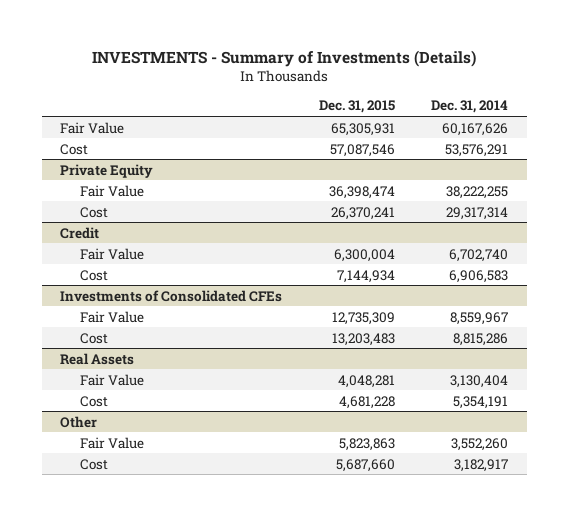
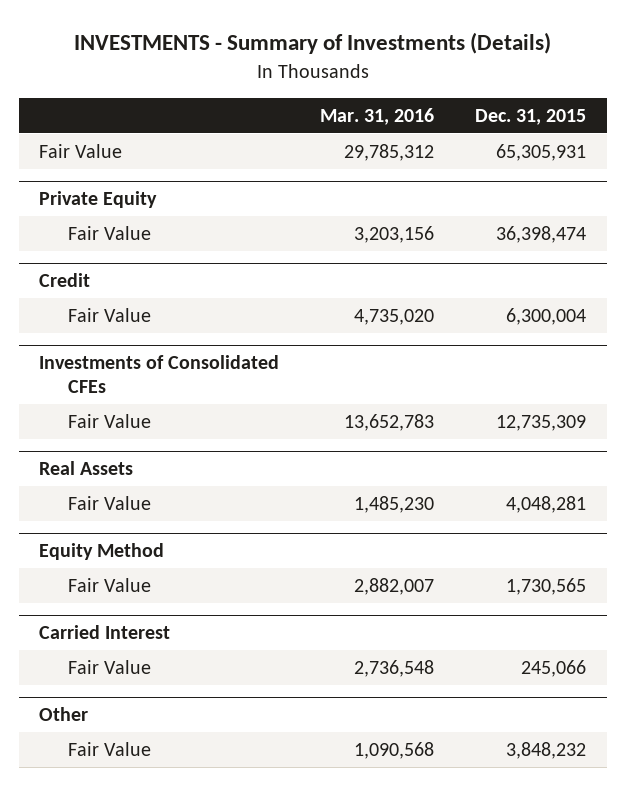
- | Dec. 31, 2015 | Dec. 31, 2014
+ | Mar. 31, 2016 | Dec. 31, 2015
- Cost | 57,087,546 | 53,576,291
@ Private Equity
- Cost | 26,370,241 | 29,317,314
@ Credit
- Cost | 7,144,934 | 6,906,583
@ Investments of Consolidated CFEs
- Cost | 13,203,483 | 8,815,286
@ Real Assets
- Cost | 4,681,228 | 5,354,191
+ Equity Method
+ Fair Value | 2,882,007 | 1,730,565
+ Carried Interest
+ Fair Value | 2,736,548 | 245,066
@ Other
- Fair Value | 5,823,863 | 3,552,260
- Cost | 5,687,660 | 3,182,917
+ Fair Value | 1,090,568 | 3,848,232

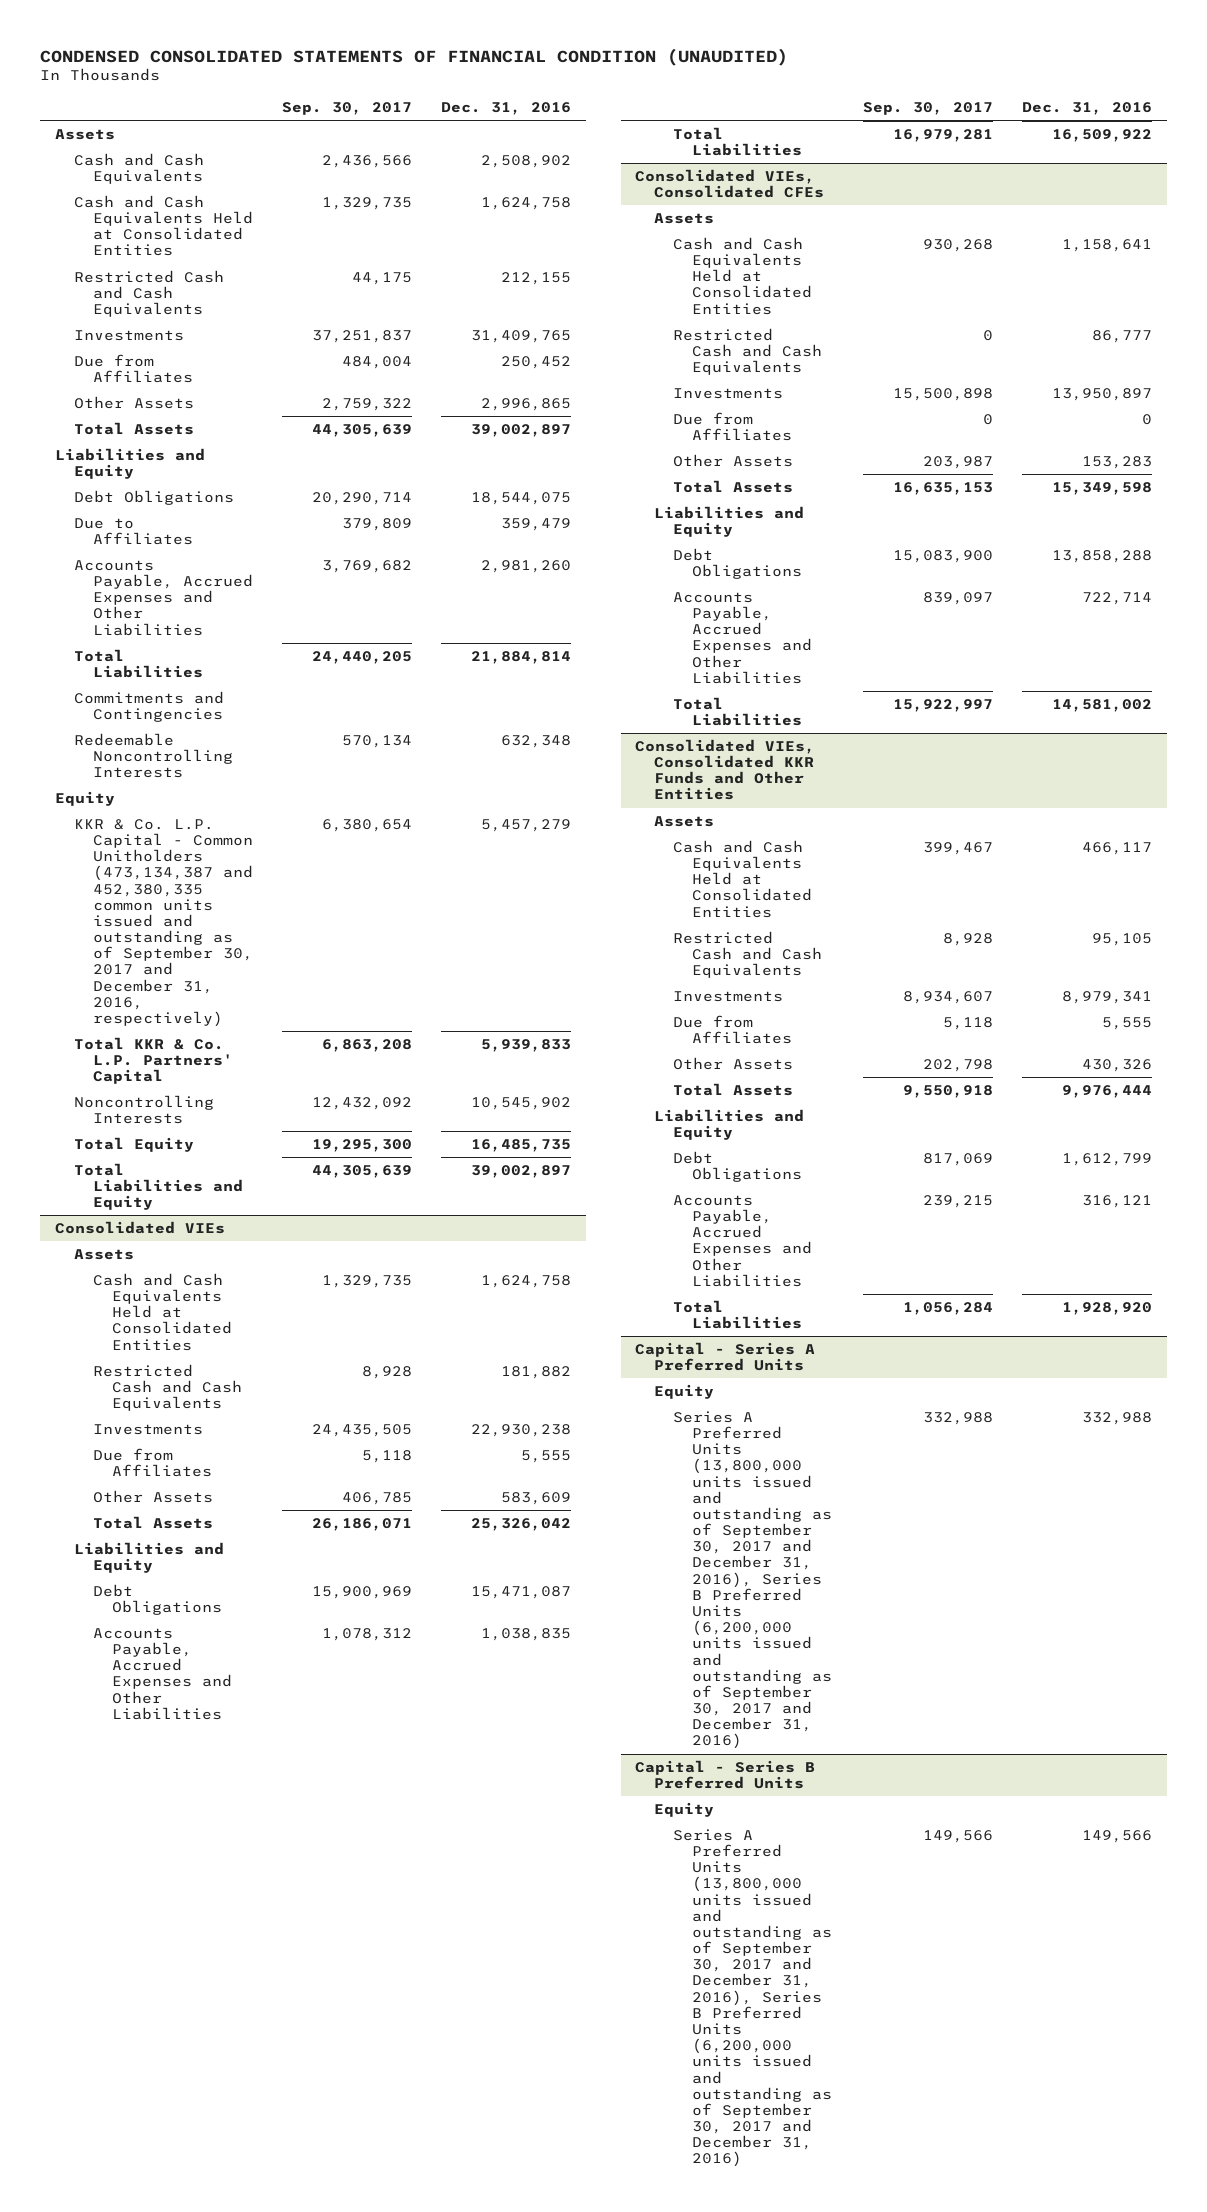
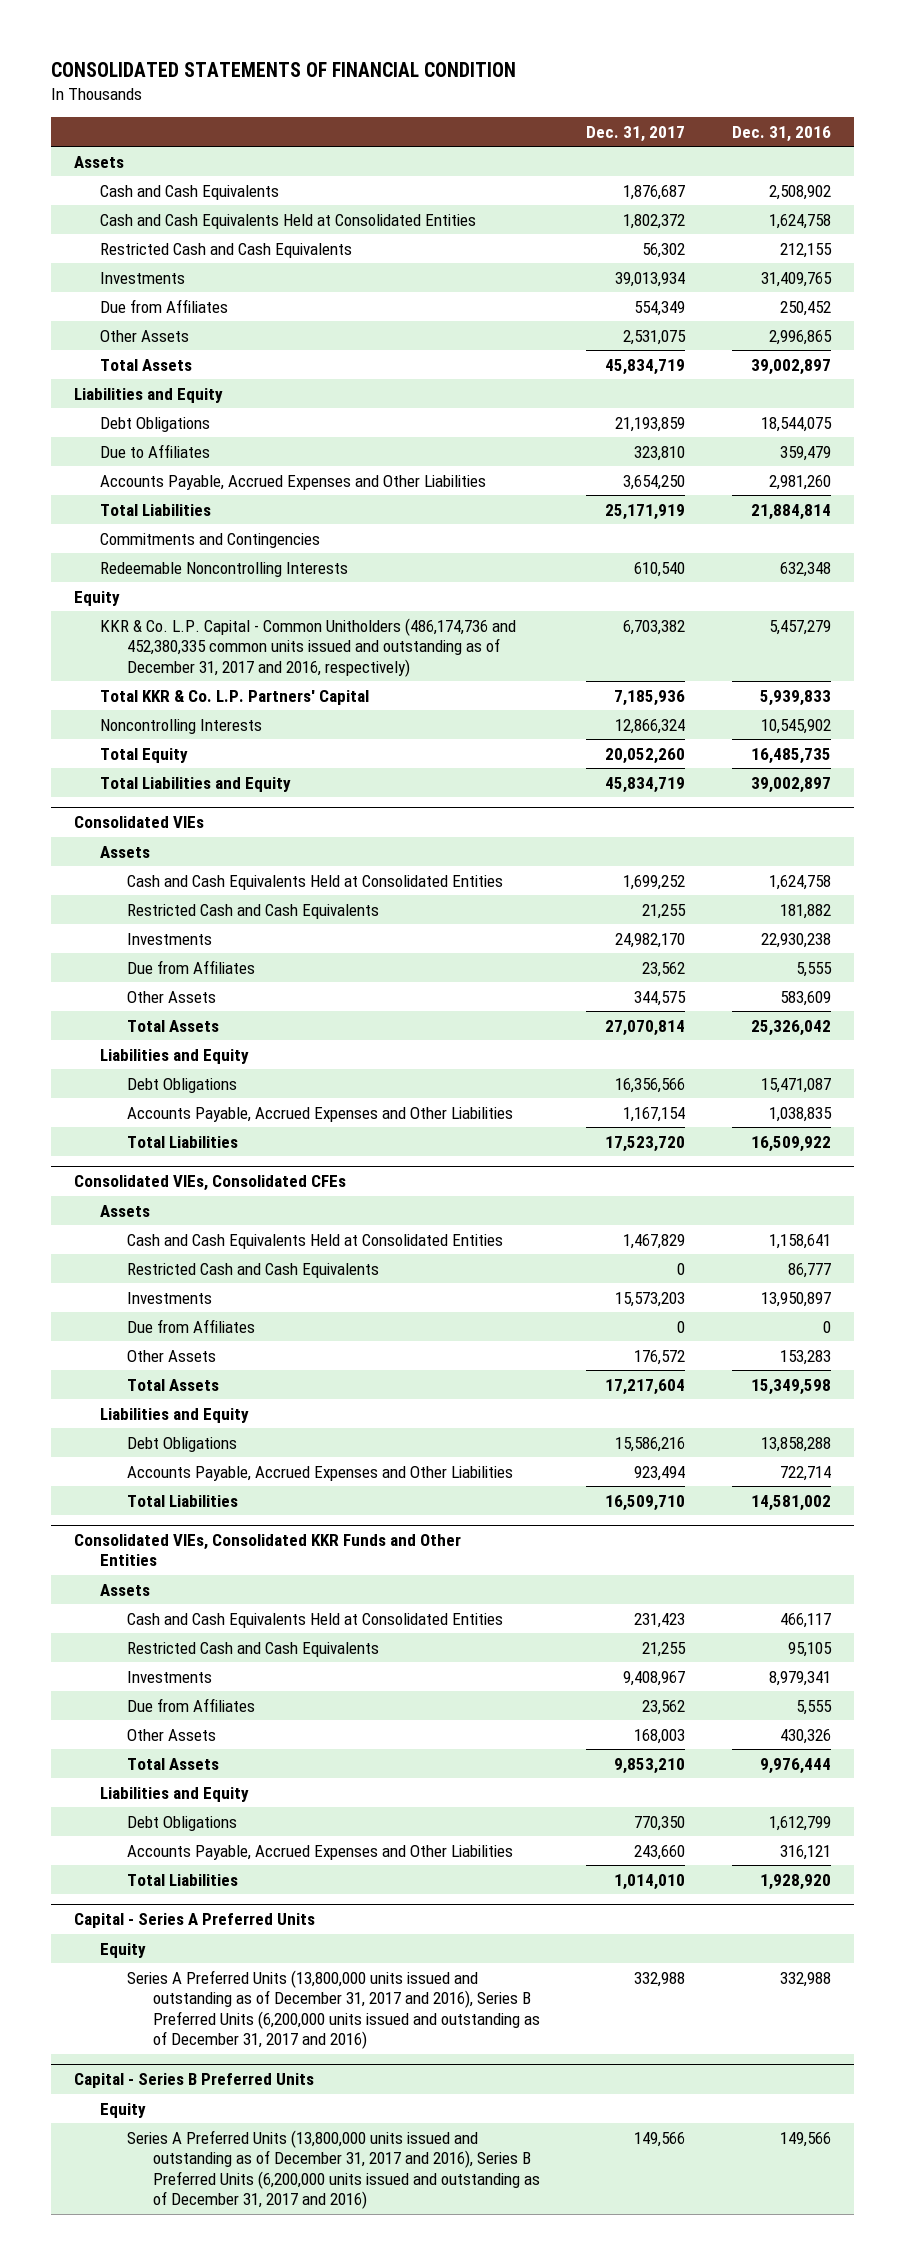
- CONDENSED CONSOLIDATED STATEMENTS OF FINANCIAL CONDITION (UNAUDITED)
+ CONSOLIDATED STATEMENTS OF FINANCIAL CONDITION
- | Sep. 30, 2017 | Dec. 31, 2016
+ | Dec. 31, 2017 | Dec. 31, 2016
- KKR & Co. L.P. Capital - Common Unitholders (473,134,387 and 452,380,335 common units issued and outstanding as of September 30, 2017 and December 31, 2016, respectively) | 6,380,654 | 5,457,279
+ KKR & Co. L.P. Capital - Common Unitholders (486,174,736 and 452,380,335 common units issued and outstanding as of December 31, 2017 and 2016, respectively) | 6,703,382 | 5,457,279
@ Capital - Series A Preferred Units
- Series A Preferred Units (13,800,000 units issued and outstanding as of September 30, 2017 and December 31, 2016), Series B Preferred Units (6,200,000 units issued and outstanding as of September 30, 2017 and December 31, 2016) | 332,988 | 332,988
+ Series A Preferred Units (13,800,000 units issued and outstanding as of December 31, 2017 and 2016), Series B Preferred Units (6,200,000 units issued and outstanding as of December 31, 2017 and 2016) | 332,988 | 332,988
@ Capital - Series B Preferred Units
- Series A Preferred Units (13,800,000 units issued and outstanding as of September 30, 2017 and December 31, 2016), Series B Preferred Units (6,200,000 units issued and outstanding as of September 30, 2017 and December 31, 2016) | 149,566 | 149,566
+ Series A Preferred Units (13,800,000 units issued and outstanding as of December 31, 2017 and 2016), Series B Preferred Units (6,200,000 units issued and outstanding as of December 31, 2017 and 2016) | 149,566 | 149,566

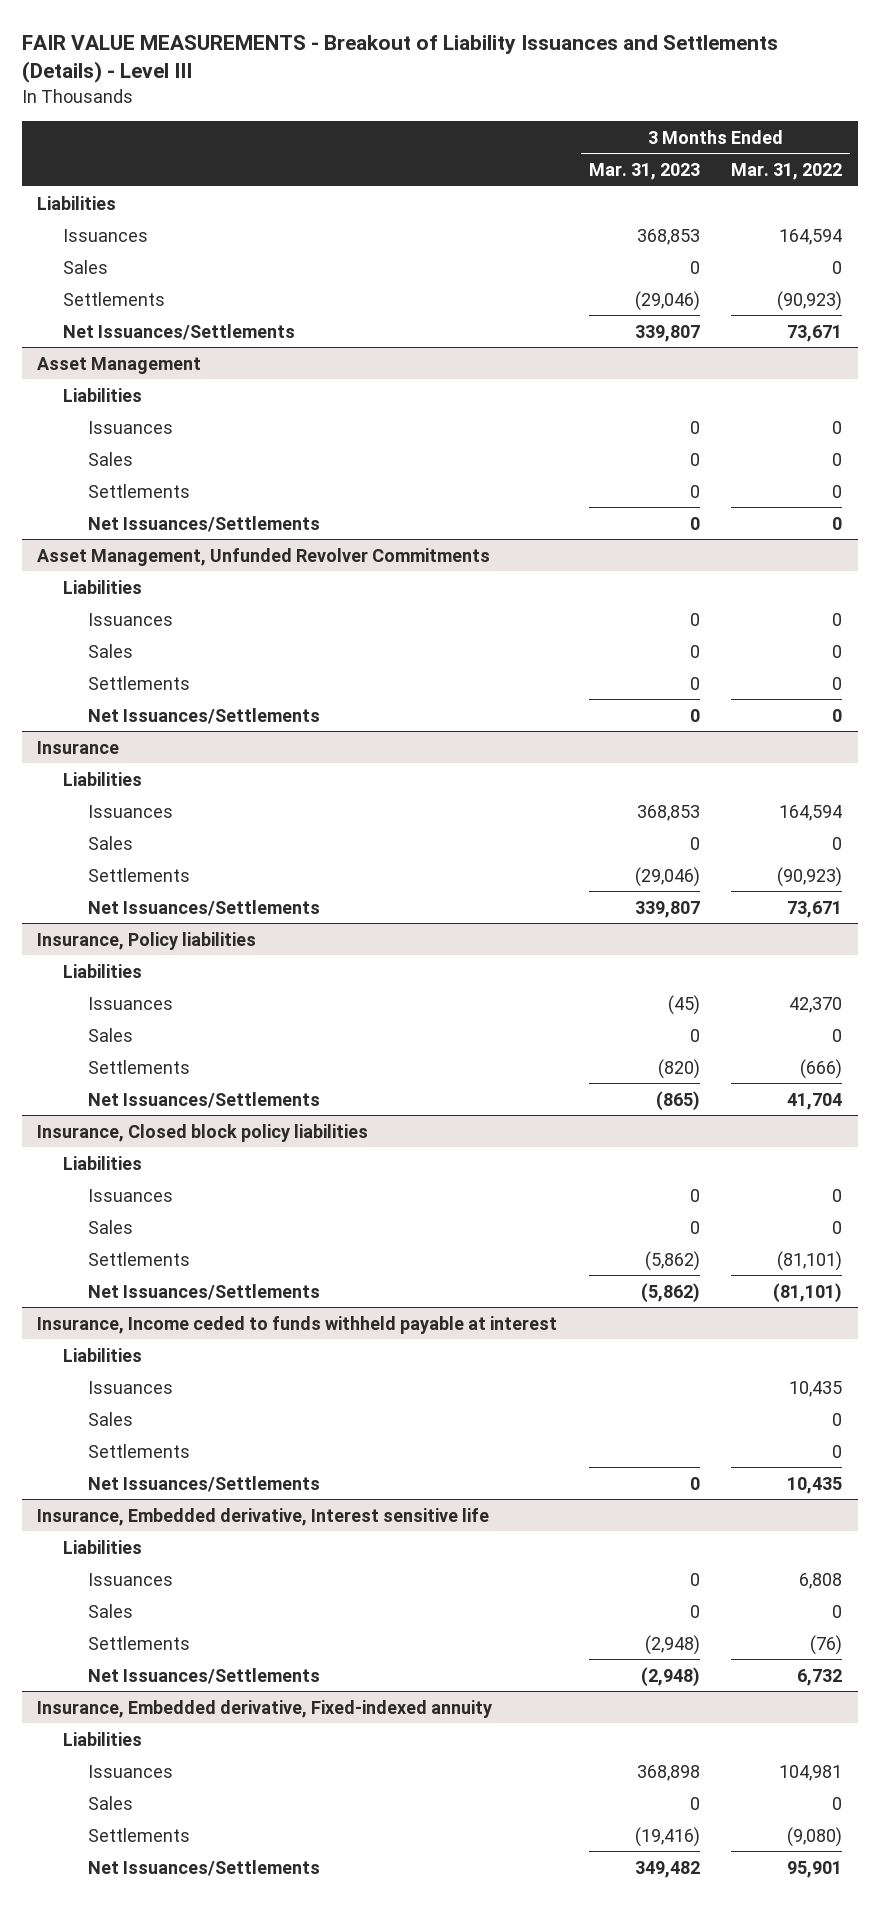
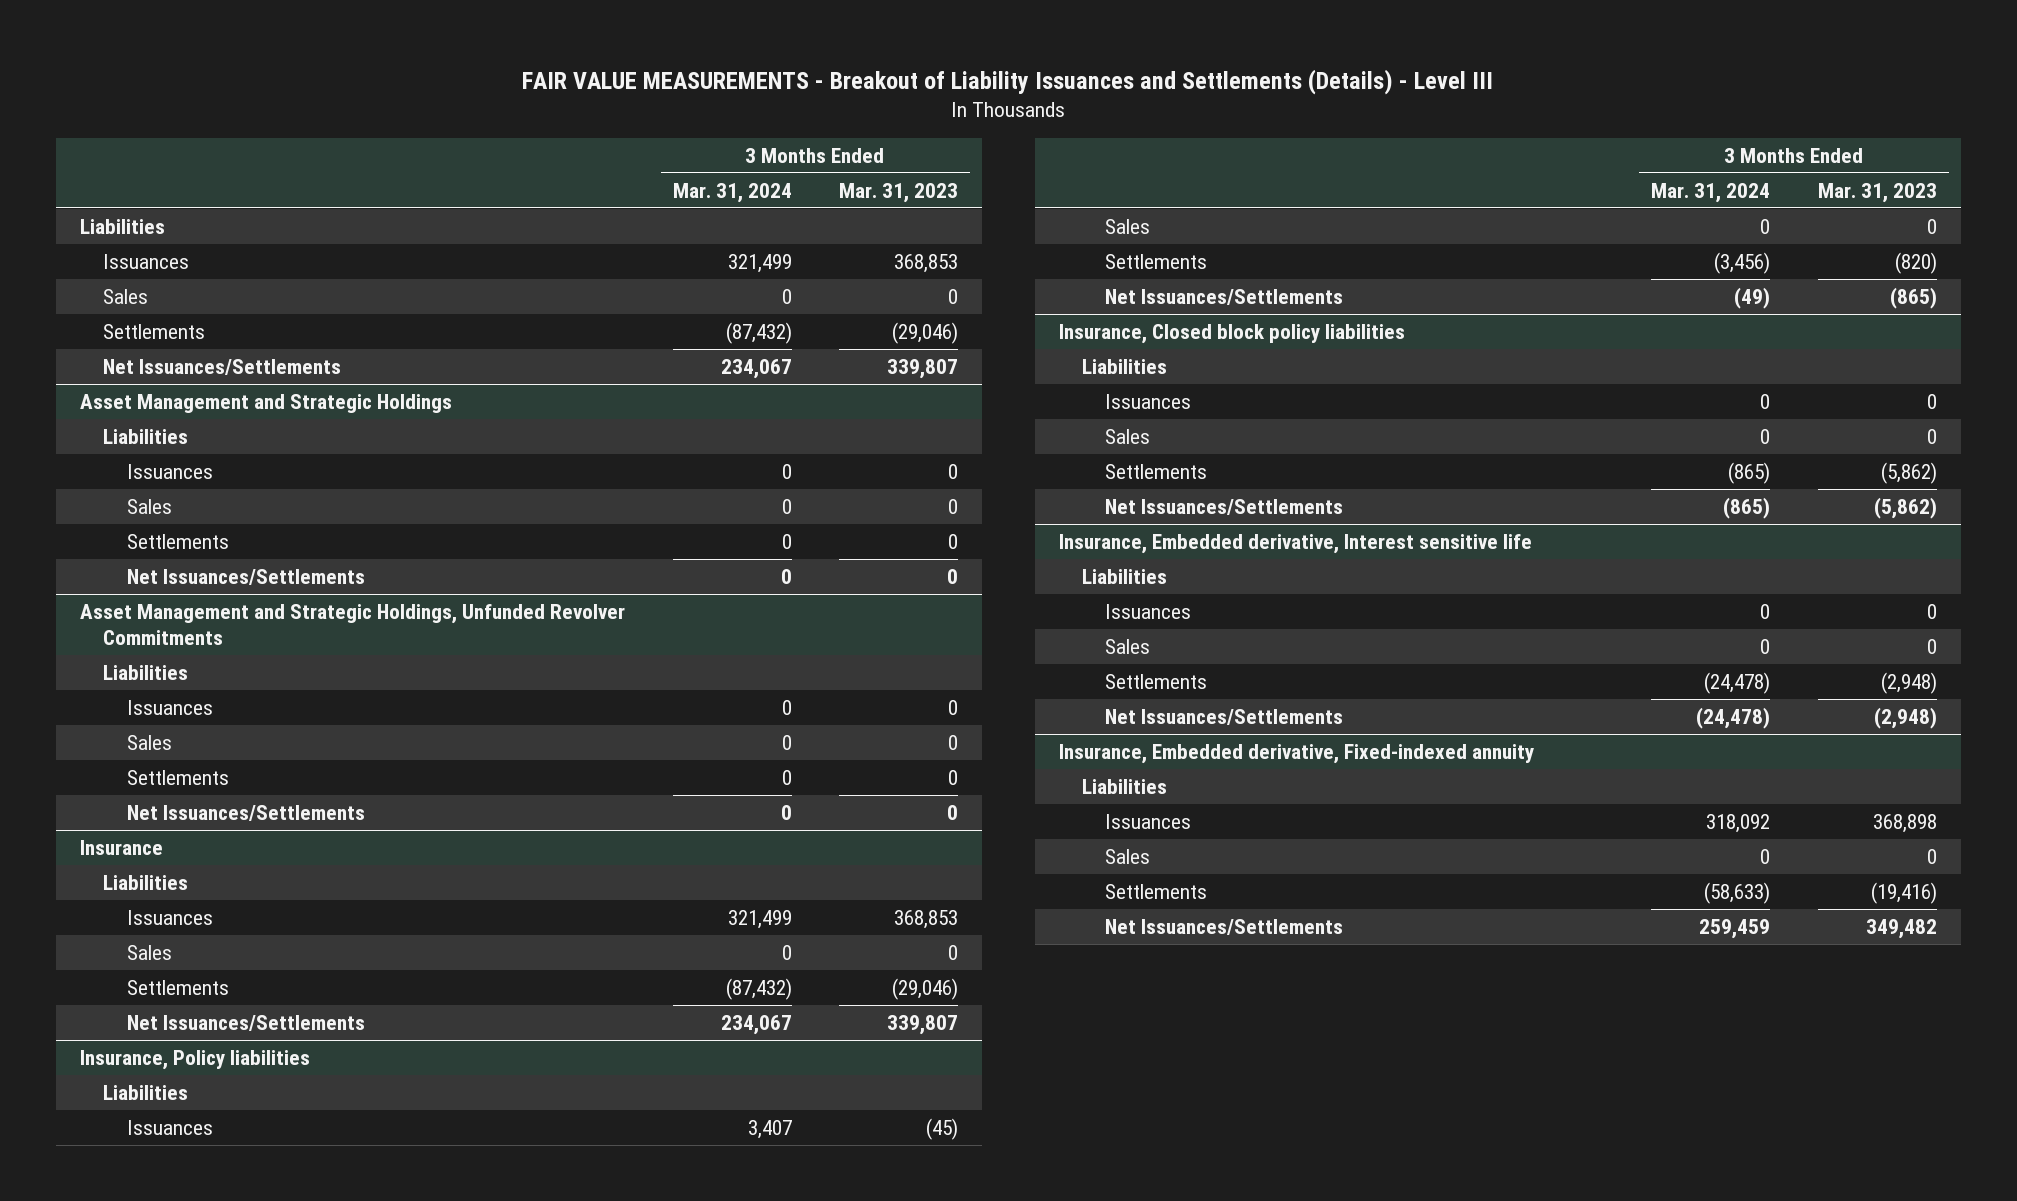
- | 3 Months Ended Mar. 31, 2023 | 3 Months Ended Mar. 31, 2022
+ | 3 Months Ended Mar. 31, 2024 | 3 Months Ended Mar. 31, 2023
- Asset Management
+ Asset Management and Strategic Holdings
- Asset Management, Unfunded Revolver Commitments
+ Asset Management and Strategic Holdings, Unfunded Revolver Commitments
- Insurance, Income ceded to funds withheld payable at interest
- Liabilities
- Issuances | | 10,435
- Sales | | 0
- Settlements | | 0
- Net Issuances/Settlements | 0 | 10,435

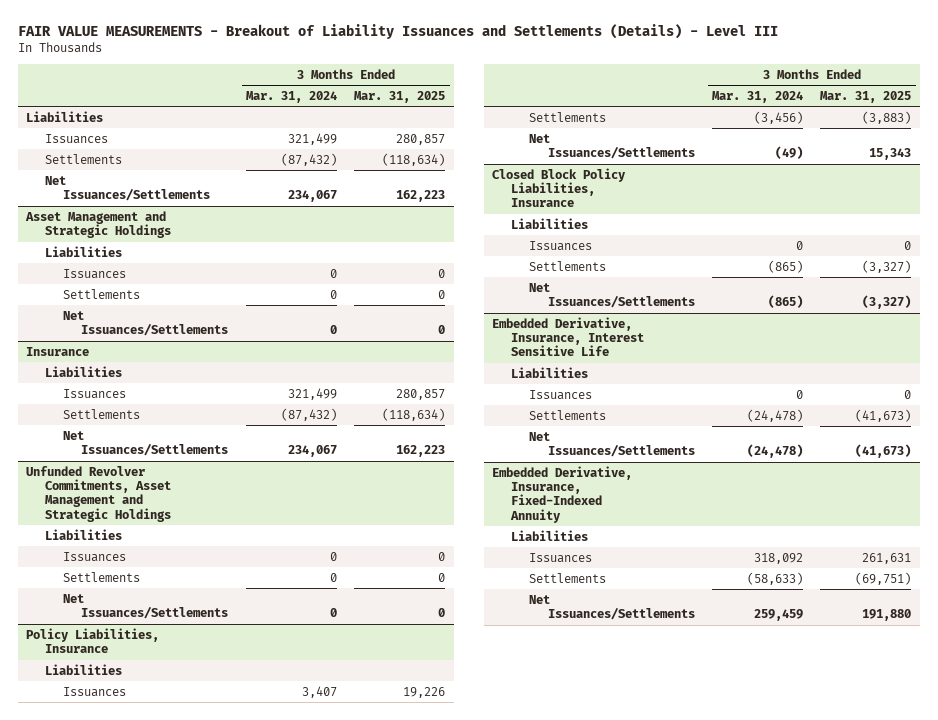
- | 3 Months Ended Mar. 31, 2024 | 3 Months Ended Mar. 31, 2023
+ | 3 Months Ended Mar. 31, 2024 | 3 Months Ended Mar. 31, 2025
- Sales | 0 | 0
@ Asset Management and Strategic Holdings
- Sales | 0 | 0
- Asset Management and Strategic Holdings, Unfunded Revolver Commitments
- Liabilities
- Issuances | 0 | 0
- Sales | 0 | 0
- Settlements | 0 | 0
- Net Issuances/Settlements | 0 | 0
@ Insurance
- Sales | 0 | 0
- Insurance, Policy liabilities
+ Unfunded Revolver Commitments, Asset Management and Strategic Holdings
+ Issuances | 0 | 0
+ Settlements | 0 | 0
+ Net Issuances/Settlements | 0 | 0
+ Policy Liabilities, Insurance
+ Liabilities
- Sales | 0 | 0
- Insurance, Closed block policy liabilities
+ Closed Block Policy Liabilities, Insurance
- Sales | 0 | 0
- Insurance, Embedded derivative, Interest sensitive life
+ Embedded Derivative, Insurance, Interest Sensitive Life
- Sales | 0 | 0
- Insurance, Embedded derivative, Fixed-indexed annuity
+ Embedded Derivative, Insurance, Fixed-Indexed Annuity
- Sales | 0 | 0

